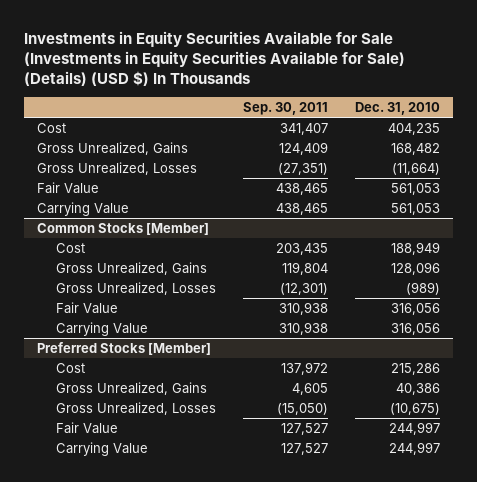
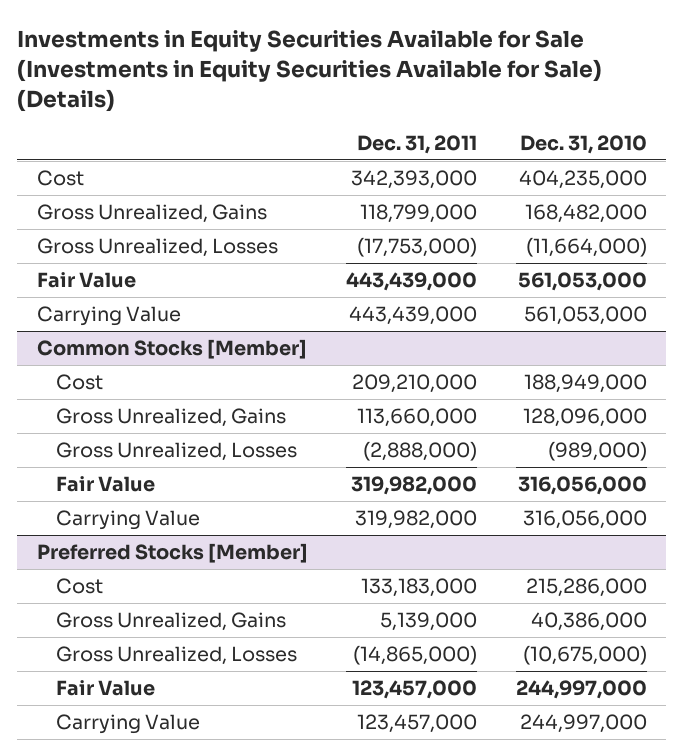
- Investments in Equity Securities Available for Sale (Investments in Equity Securities Available for Sale) (Details) (USD $) In Thousands
+ Investments in Equity Securities Available for Sale (Investments in Equity Securities Available for Sale) (Details)
- | Sep. 30, 2011 | Dec. 31, 2010
+ | Dec. 31, 2011 | Dec. 31, 2010
- Cost | 341,407 | 404,235
- Gross Unrealized, Gains | 124,409 | 168,482
- Gross Unrealized, Losses | (27,351) | (11,664)
- Fair Value | 438,465 | 561,053
- Carrying Value | 438,465 | 561,053
+ Cost | 342,393,000 | 404,235,000
+ Gross Unrealized, Gains | 118,799,000 | 168,482,000
+ Gross Unrealized, Losses | (17,753,000) | (11,664,000)
+ Fair Value | 443,439,000 | 561,053,000
+ Carrying Value | 443,439,000 | 561,053,000
@ Common Stocks [Member]
- Cost | 203,435 | 188,949
- Gross Unrealized, Gains | 119,804 | 128,096
- Gross Unrealized, Losses | (12,301) | (989)
- Fair Value | 310,938 | 316,056
- Carrying Value | 310,938 | 316,056
+ Cost | 209,210,000 | 188,949,000
+ Gross Unrealized, Gains | 113,660,000 | 128,096,000
+ Gross Unrealized, Losses | (2,888,000) | (989,000)
+ Fair Value | 319,982,000 | 316,056,000
+ Carrying Value | 319,982,000 | 316,056,000
@ Preferred Stocks [Member]
- Cost | 137,972 | 215,286
- Gross Unrealized, Gains | 4,605 | 40,386
- Gross Unrealized, Losses | (15,050) | (10,675)
- Fair Value | 127,527 | 244,997
- Carrying Value | 127,527 | 244,997
+ Cost | 133,183,000 | 215,286,000
+ Gross Unrealized, Gains | 5,139,000 | 40,386,000
+ Gross Unrealized, Losses | (14,865,000) | (10,675,000)
+ Fair Value | 123,457,000 | 244,997,000
+ Carrying Value | 123,457,000 | 244,997,000

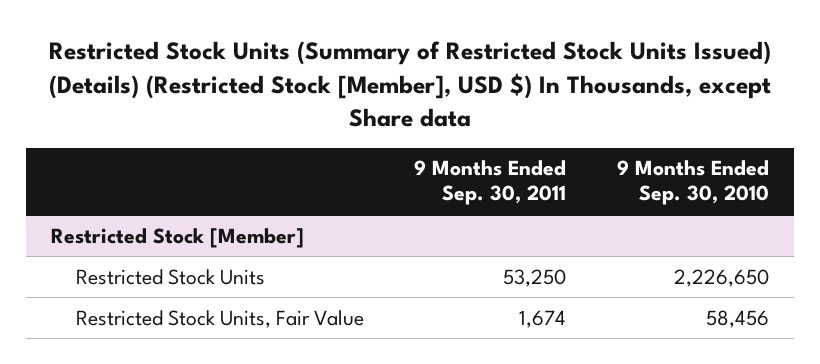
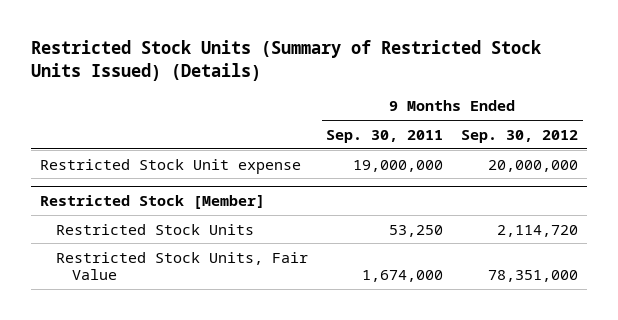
- Restricted Stock Units (Summary of Restricted Stock Units Issued) (Details) (Restricted Stock [Member], USD $) In Thousands, except Share data
+ Restricted Stock Units (Summary of Restricted Stock Units Issued) (Details)
- | 9 Months Ended Sep. 30, 2011 | 9 Months Ended Sep. 30, 2010
+ | 9 Months Ended Sep. 30, 2011 | 9 Months Ended Sep. 30, 2012
+ Restricted Stock Unit expense | 19,000,000 | 20,000,000
@ Restricted Stock [Member]
- Restricted Stock Units, Fair Value | 1,674 | 58,456
+ Restricted Stock Units, Fair Value | 1,674,000 | 78,351,000

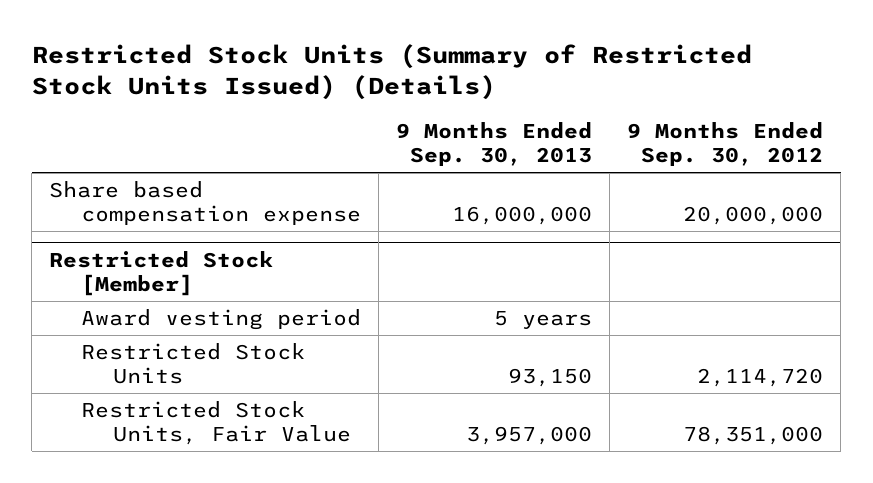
- | 9 Months Ended Sep. 30, 2011 | 9 Months Ended Sep. 30, 2012
+ | 9 Months Ended Sep. 30, 2013 | 9 Months Ended Sep. 30, 2012
- Restricted Stock Unit expense | 19,000,000 | 20,000,000
+ Share based compensation expense | 16,000,000 | 20,000,000
@ Restricted Stock [Member]
+ Award vesting period | 5 years |

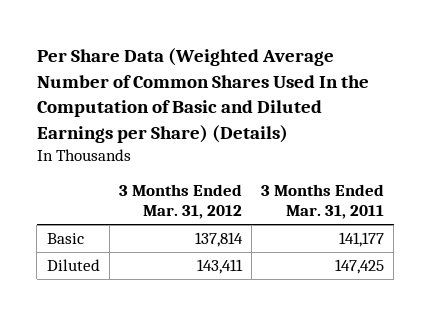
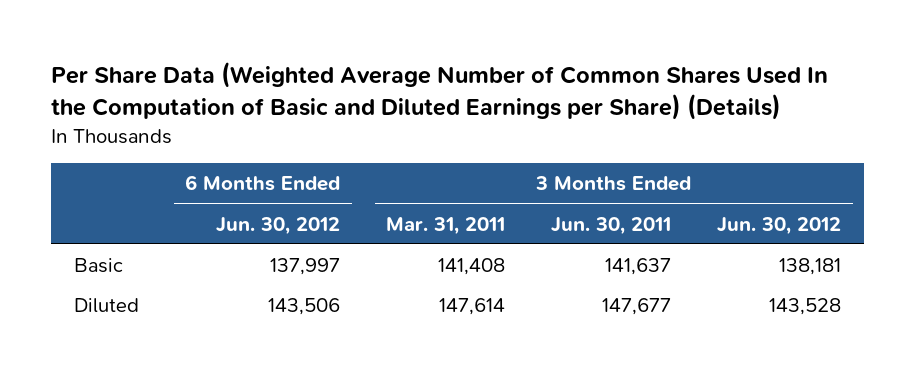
- | 3 Months Ended Mar. 31, 2012 | 3 Months Ended Mar. 31, 2011
+ | 6 Months Ended Jun. 30, 2012 | 3 Months Ended Mar. 31, 2011 | 3 Months Ended Jun. 30, 2011 | 3 Months Ended Jun. 30, 2012
- Basic | 137,814 | 141,177
- Diluted | 143,411 | 147,425
+ Basic | 137,997 | 141,408 | 141,637 | 138,181
+ Diluted | 143,506 | 147,614 | 147,677 | 143,528

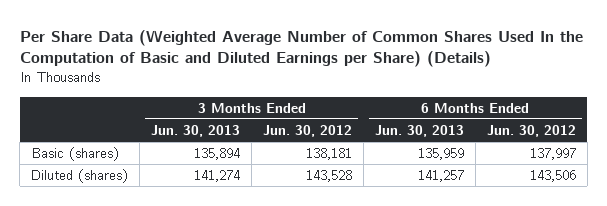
- | 6 Months Ended Jun. 30, 2012 | 3 Months Ended Mar. 31, 2011 | 3 Months Ended Jun. 30, 2011 | 3 Months Ended Jun. 30, 2012
+ | 3 Months Ended Jun. 30, 2013 | 3 Months Ended Jun. 30, 2012 | 6 Months Ended Jun. 30, 2013 | 6 Months Ended Jun. 30, 2012
- Basic | 137,997 | 141,408 | 141,637 | 138,181
- Diluted | 143,506 | 147,614 | 147,677 | 143,528
+ Basic (shares) | 135,894 | 138,181 | 135,959 | 137,997
+ Diluted (shares) | 141,274 | 143,528 | 141,257 | 143,506

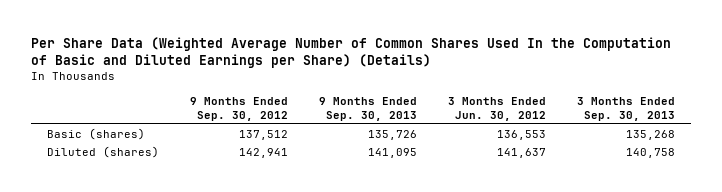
- | 3 Months Ended Jun. 30, 2013 | 3 Months Ended Jun. 30, 2012 | 6 Months Ended Jun. 30, 2013 | 6 Months Ended Jun. 30, 2012
+ | 9 Months Ended Sep. 30, 2012 | 9 Months Ended Sep. 30, 2013 | 3 Months Ended Jun. 30, 2012 | 3 Months Ended Sep. 30, 2013
- Basic (shares) | 135,894 | 138,181 | 135,959 | 137,997
- Diluted (shares) | 141,274 | 143,528 | 141,257 | 143,506
+ Basic (shares) | 137,512 | 135,726 | 136,553 | 135,268
+ Diluted (shares) | 142,941 | 141,095 | 141,637 | 140,758

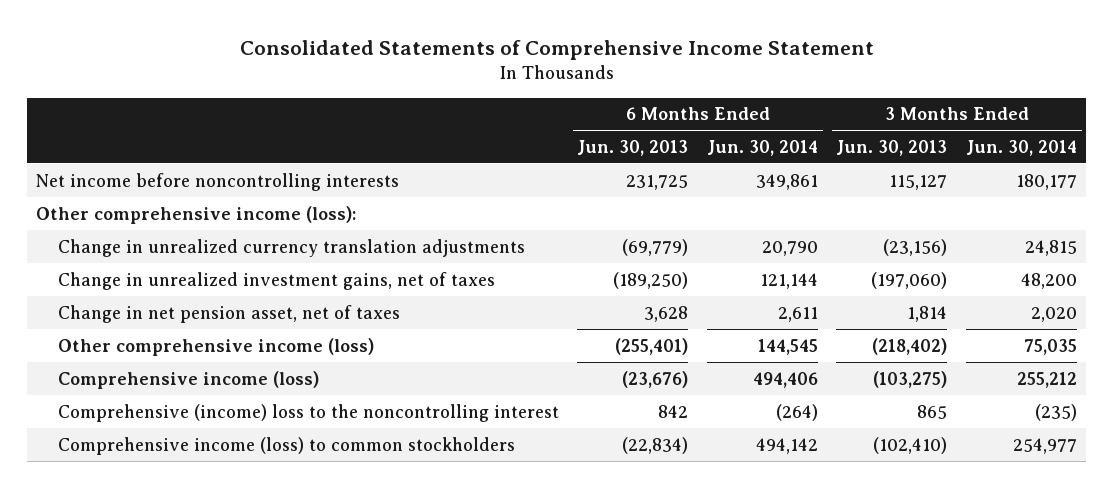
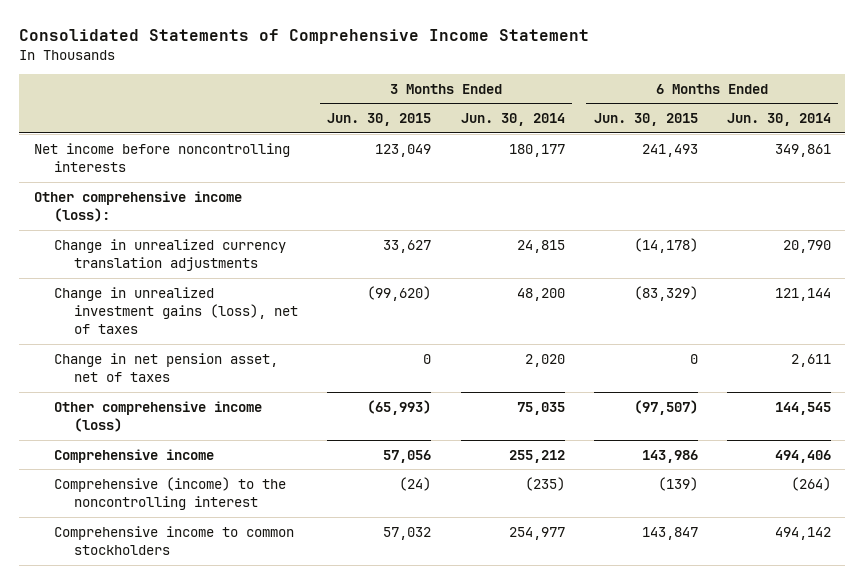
- | 6 Months Ended Jun. 30, 2013 | 6 Months Ended Jun. 30, 2014 | 3 Months Ended Jun. 30, 2013 | 3 Months Ended Jun. 30, 2014
+ | 3 Months Ended Jun. 30, 2015 | 3 Months Ended Jun. 30, 2014 | 6 Months Ended Jun. 30, 2015 | 6 Months Ended Jun. 30, 2014
- Change in unrealized investment gains, net of taxes | (189,250) | 121,144 | (197,060) | 48,200
+ Change in unrealized investment gains (loss), net of taxes | (99,620) | 48,200 | (83,329) | 121,144
- Comprehensive income (loss) | (23,676) | 494,406 | (103,275) | 255,212
- Comprehensive (income) loss to the noncontrolling interest | 842 | (264) | 865 | (235)
- Comprehensive income (loss) to common stockholders | (22,834) | 494,142 | (102,410) | 254,977
+ Comprehensive income | 57,056 | 255,212 | 143,986 | 494,406
+ Comprehensive (income) to the noncontrolling interest | (24) | (235) | (139) | (264)
+ Comprehensive income to common stockholders | 57,032 | 254,977 | 143,847 | 494,142

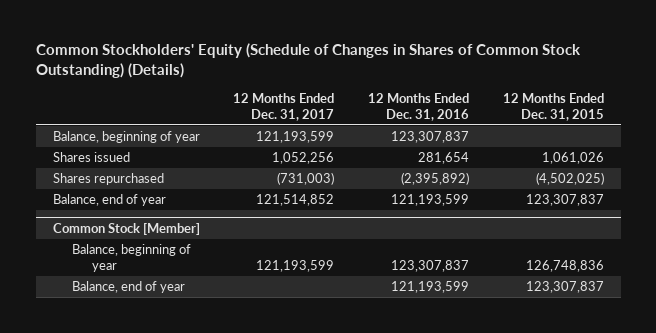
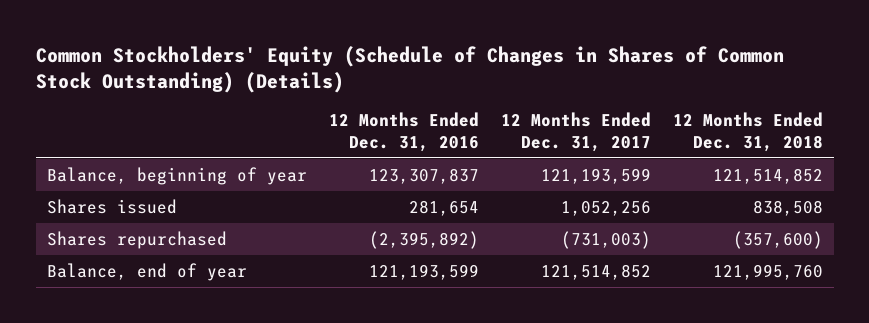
- | 12 Months Ended Dec. 31, 2017 | 12 Months Ended Dec. 31, 2016 | 12 Months Ended Dec. 31, 2015
+ | 12 Months Ended Dec. 31, 2016 | 12 Months Ended Dec. 31, 2017 | 12 Months Ended Dec. 31, 2018
- Common Stock [Member]
- Balance, beginning of year | 121,193,599 | 123,307,837 | 126,748,836
- Balance, end of year | | 121,193,599 | 123,307,837

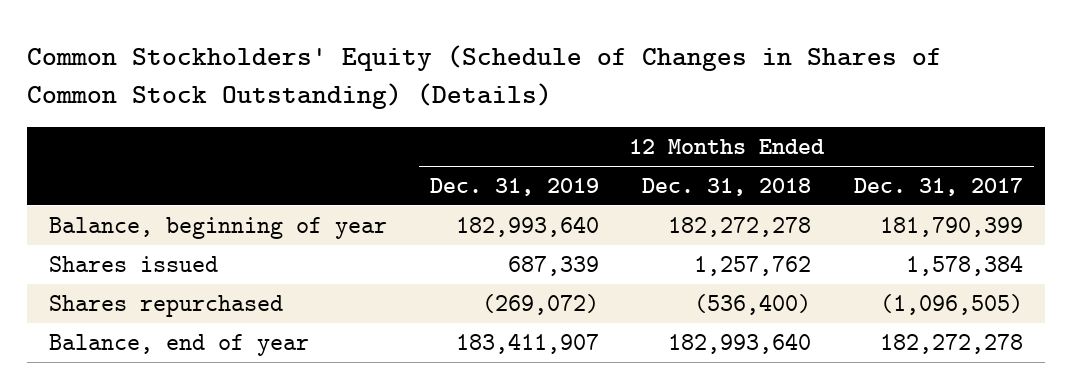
- | 12 Months Ended Dec. 31, 2016 | 12 Months Ended Dec. 31, 2017 | 12 Months Ended Dec. 31, 2018
+ | 12 Months Ended Dec. 31, 2019 | 12 Months Ended Dec. 31, 2018 | 12 Months Ended Dec. 31, 2017
- Balance, beginning of year | 123,307,837 | 121,193,599 | 121,514,852
- Shares issued | 281,654 | 1,052,256 | 838,508
- Shares repurchased | (2,395,892) | (731,003) | (357,600)
- Balance, end of year | 121,193,599 | 121,514,852 | 121,995,760
+ Balance, beginning of year | 182,993,640 | 182,272,278 | 181,790,399
+ Shares issued | 687,339 | 1,257,762 | 1,578,384
+ Shares repurchased | (269,072) | (536,400) | (1,096,505)
+ Balance, end of year | 183,411,907 | 182,993,640 | 182,272,278

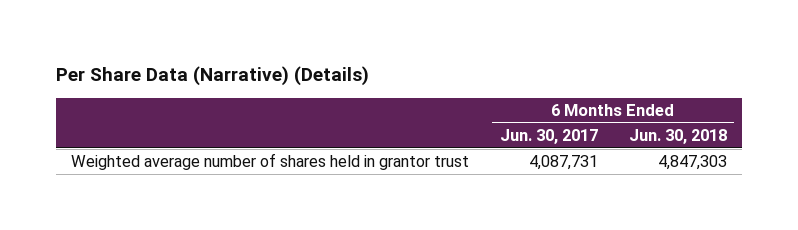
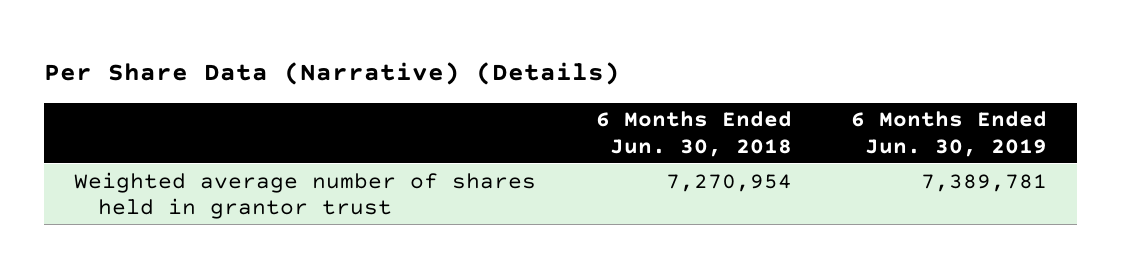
- | 6 Months Ended Jun. 30, 2017 | 6 Months Ended Jun. 30, 2018
+ | 6 Months Ended Jun. 30, 2018 | 6 Months Ended Jun. 30, 2019
- Weighted average number of shares held in grantor trust | 4,087,731 | 4,847,303
+ Weighted average number of shares held in grantor trust | 7,270,954 | 7,389,781

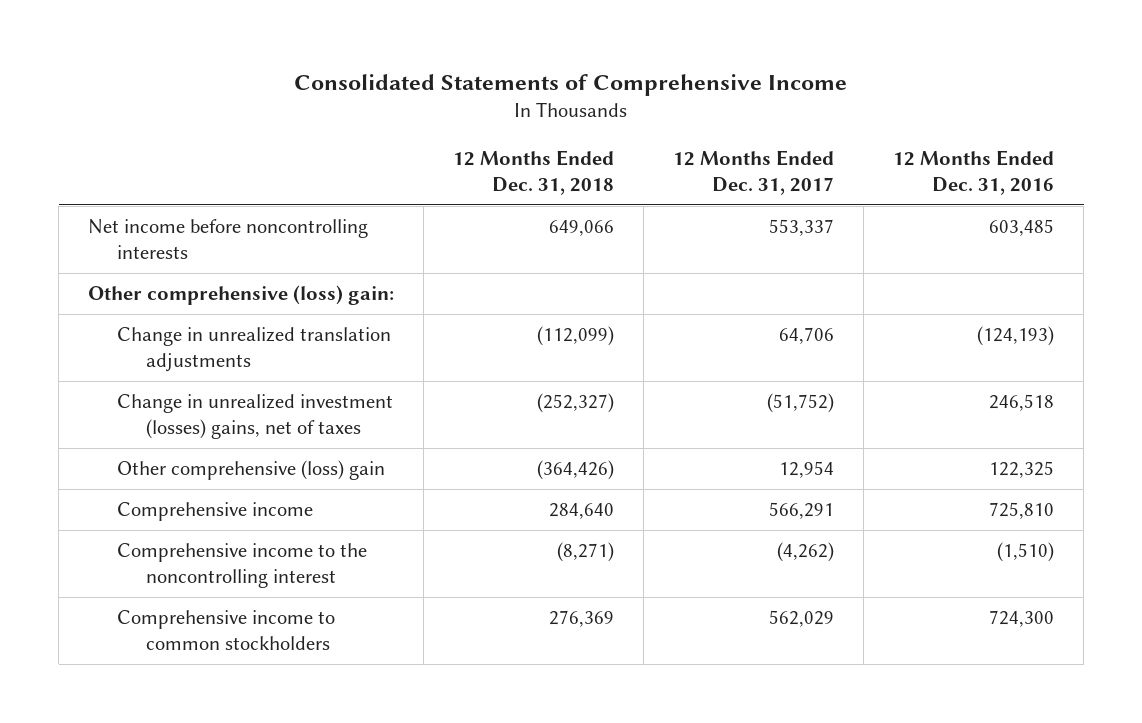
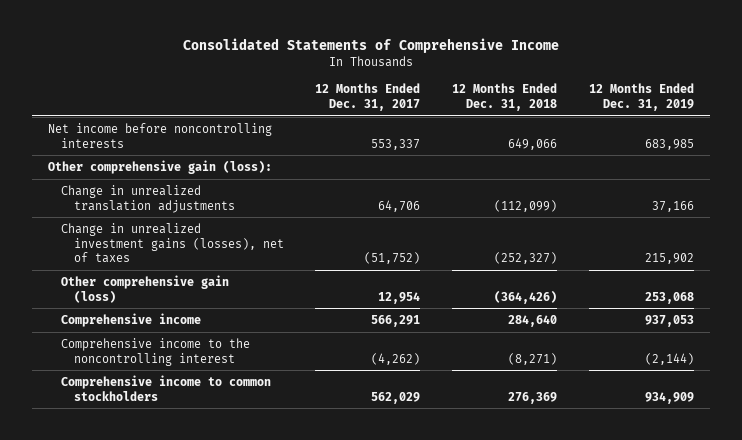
- | 12 Months Ended Dec. 31, 2018 | 12 Months Ended Dec. 31, 2017 | 12 Months Ended Dec. 31, 2016
+ | 12 Months Ended Dec. 31, 2017 | 12 Months Ended Dec. 31, 2018 | 12 Months Ended Dec. 31, 2019
- Other comprehensive (loss) gain:
+ Other comprehensive gain (loss):
- Change in unrealized investment (losses) gains, net of taxes | (252,327) | (51,752) | 246,518
- Other comprehensive (loss) gain | (364,426) | 12,954 | 122,325
+ Change in unrealized investment gains (losses), net of taxes | (51,752) | (252,327) | 215,902
+ Other comprehensive gain (loss) | 12,954 | (364,426) | 253,068

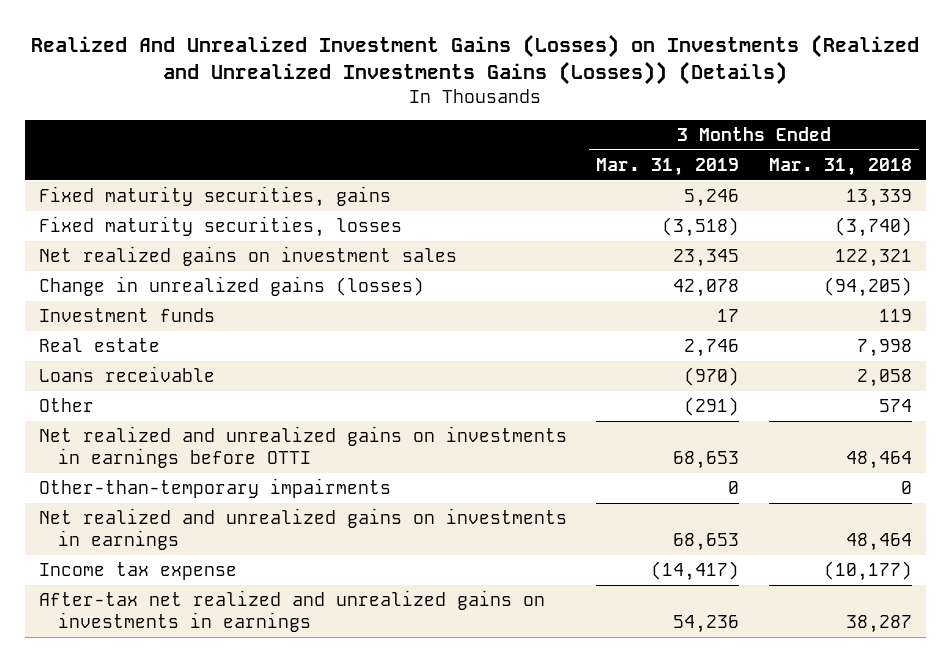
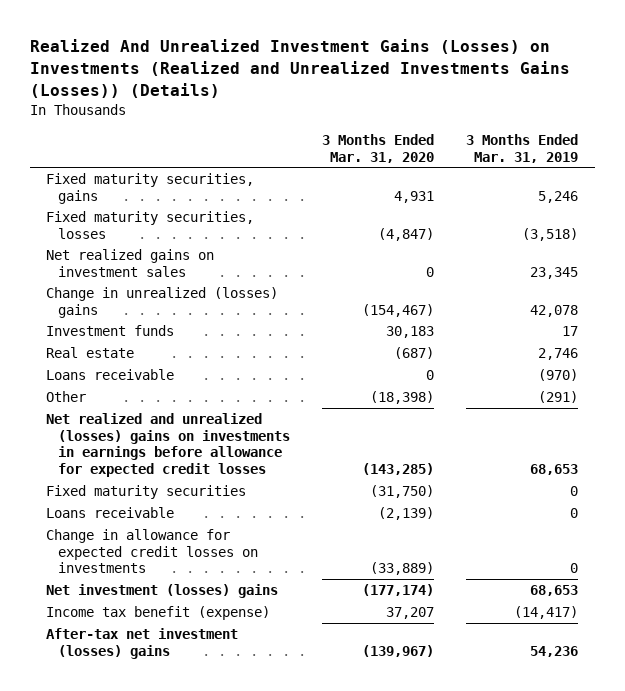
- | 3 Months Ended Mar. 31, 2019 | 3 Months Ended Mar. 31, 2018
+ | 3 Months Ended Mar. 31, 2020 | 3 Months Ended Mar. 31, 2019
- Change in unrealized gains (losses) | 42,078 | (94,205)
+ Change in unrealized (losses) gains | (154,467) | 42,078
- Net realized and unrealized gains on investments in earnings before OTTI | 68,653 | 48,464
- Other-than-temporary impairments | 0 | 0
- Net realized and unrealized gains on investments in earnings | 68,653 | 48,464
- Income tax expense | (14,417) | (10,177)
- After-tax net realized and unrealized gains on investments in earnings | 54,236 | 38,287
+ Net realized and unrealized (losses) gains on investments in earnings before allowance for expected credit losses | (143,285) | 68,653
+ Fixed maturity securities | (31,750) | 0
+ Loans receivable | (2,139) | 0
+ Change in allowance for expected credit losses on investments | (33,889) | 0
+ Net investment (losses) gains | (177,174) | 68,653
+ Income tax benefit (expense) | 37,207 | (14,417)
+ After-tax net investment (losses) gains | (139,967) | 54,236

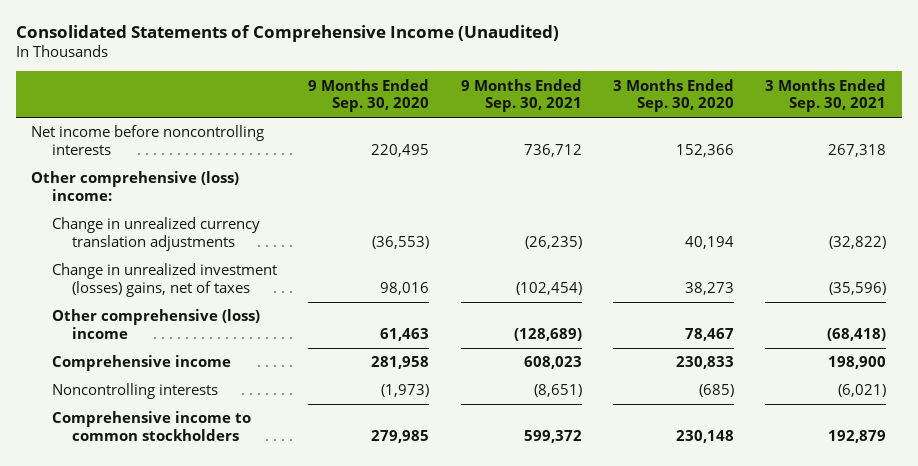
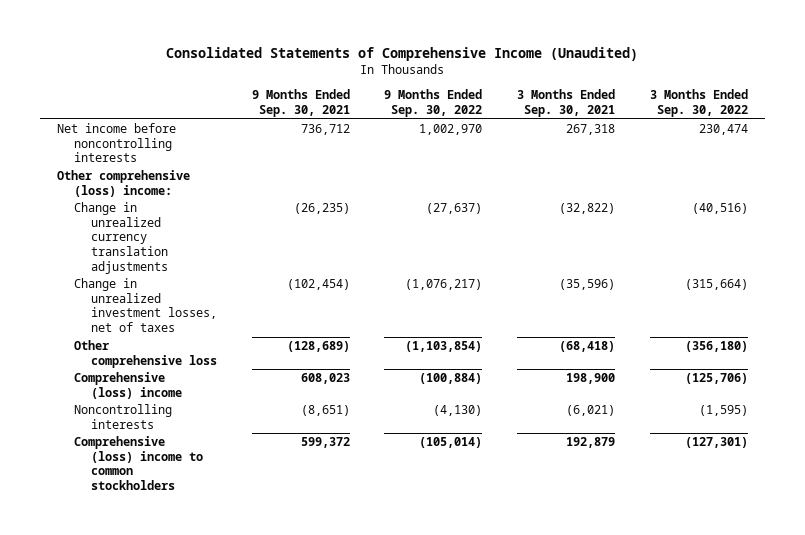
- | 9 Months Ended Sep. 30, 2020 | 9 Months Ended Sep. 30, 2021 | 3 Months Ended Sep. 30, 2020 | 3 Months Ended Sep. 30, 2021
+ | 9 Months Ended Sep. 30, 2021 | 9 Months Ended Sep. 30, 2022 | 3 Months Ended Sep. 30, 2021 | 3 Months Ended Sep. 30, 2022
- Change in unrealized investment (losses) gains, net of taxes | 98,016 | (102,454) | 38,273 | (35,596)
- Other comprehensive (loss) income | 61,463 | (128,689) | 78,467 | (68,418)
- Comprehensive income | 281,958 | 608,023 | 230,833 | 198,900
+ Change in unrealized investment losses, net of taxes | (102,454) | (1,076,217) | (35,596) | (315,664)
+ Other comprehensive loss | (128,689) | (1,103,854) | (68,418) | (356,180)
+ Comprehensive (loss) income | 608,023 | (100,884) | 198,900 | (125,706)
- Comprehensive income to common stockholders | 279,985 | 599,372 | 230,148 | 192,879
+ Comprehensive (loss) income to common stockholders | 599,372 | (105,014) | 192,879 | (127,301)

